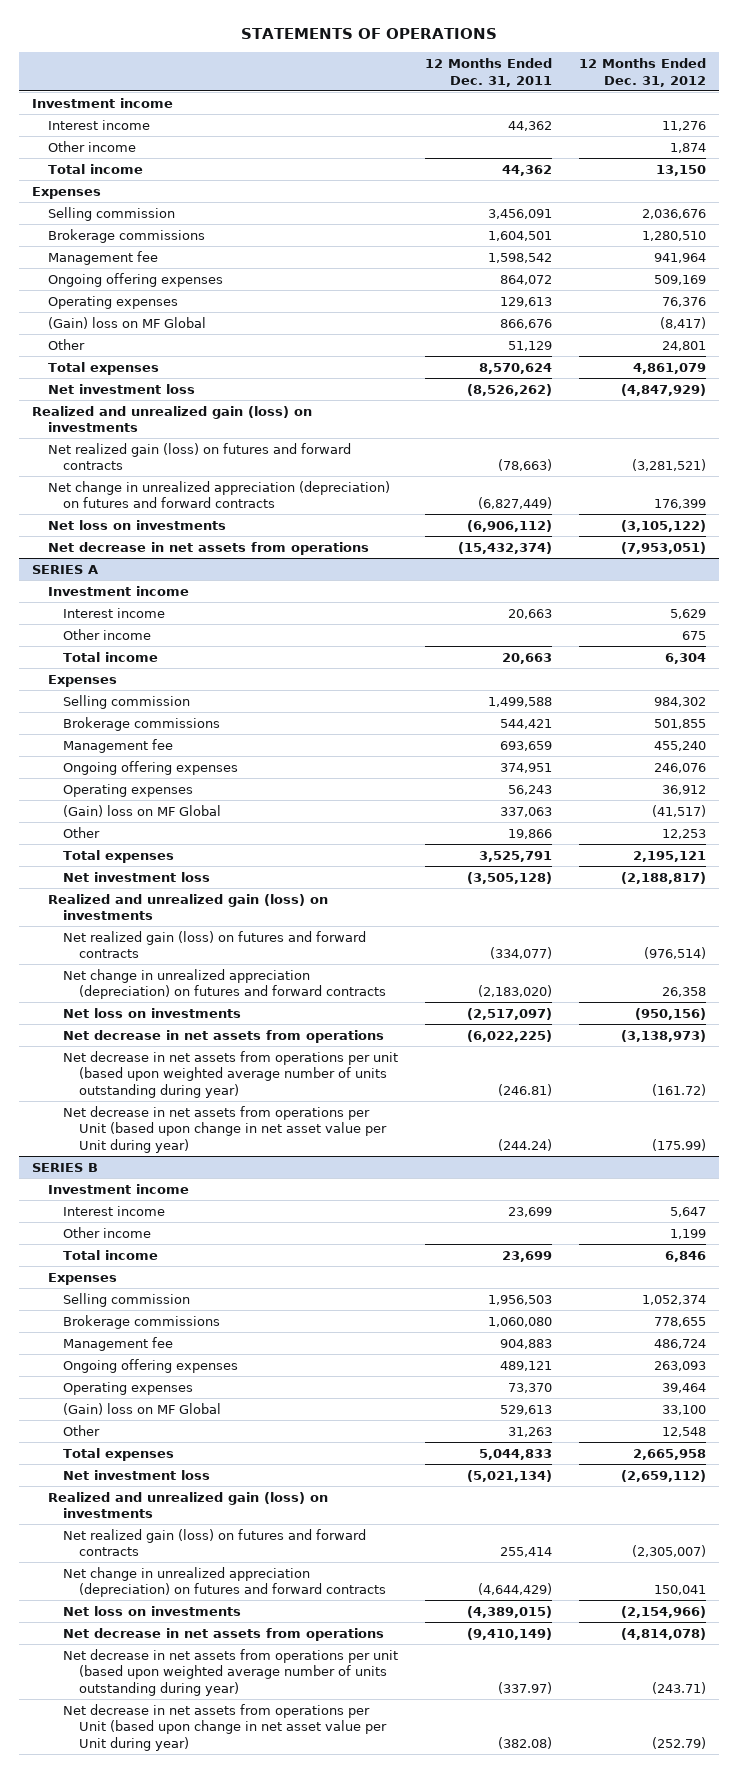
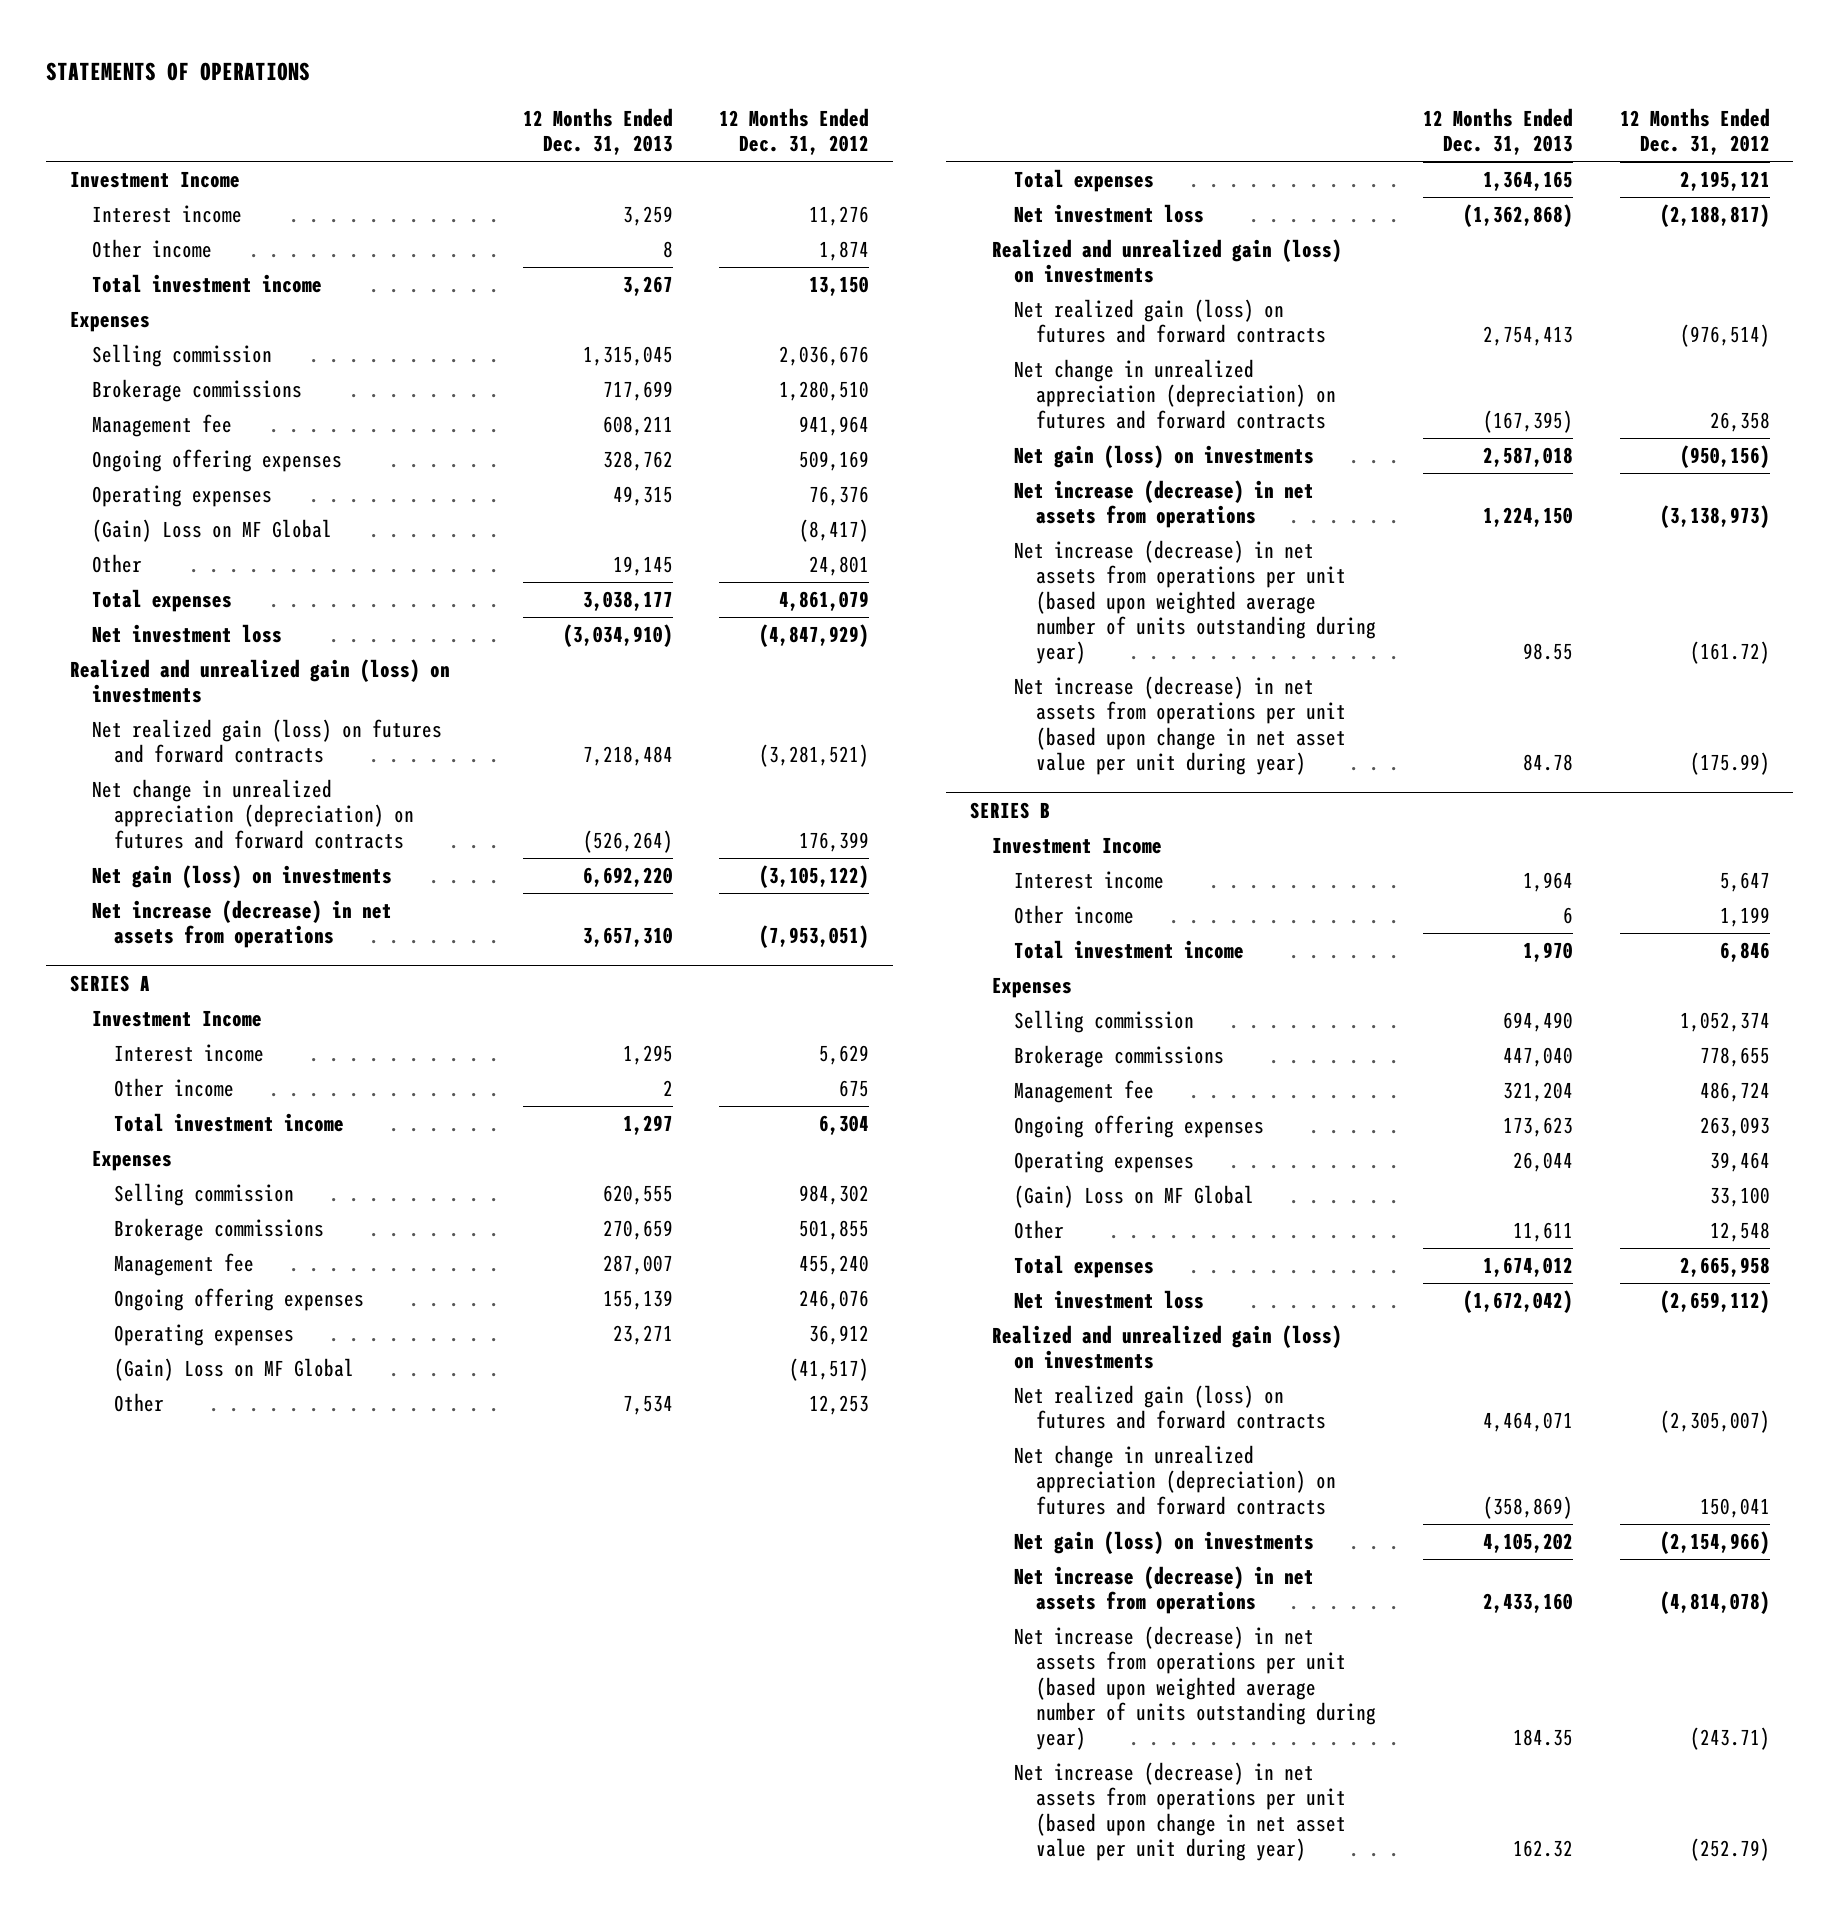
- | 12 Months Ended Dec. 31, 2011 | 12 Months Ended Dec. 31, 2012
+ | 12 Months Ended Dec. 31, 2013 | 12 Months Ended Dec. 31, 2012
- Investment income
+ Investment Income
- Total income | 44,362 | 13,150
+ Total investment income | 3,267 | 13,150
- (Gain) loss on MF Global | 866,676 | (8,417)
+ (Gain) Loss on MF Global | | (8,417)
- Net loss on investments | (6,906,112) | (3,105,122)
- Net decrease in net assets from operations | (15,432,374) | (7,953,051)
+ Net gain (loss) on investments | 6,692,220 | (3,105,122)
+ Net increase (decrease) in net assets from operations | 3,657,310 | (7,953,051)
@ SERIES A
- Investment income
+ Investment Income
- Total income | 20,663 | 6,304
+ Total investment income | 1,297 | 6,304
- (Gain) loss on MF Global | 337,063 | (41,517)
+ (Gain) Loss on MF Global | | (41,517)
- Net loss on investments | (2,517,097) | (950,156)
- Net decrease in net assets from operations | (6,022,225) | (3,138,973)
- Net decrease in net assets from operations per unit (based upon weighted average number of units outstanding during year) | (246.81) | (161.72)
- Net decrease in net assets from operations per Unit (based upon change in net asset value per Unit during year) | (244.24) | (175.99)
+ Net gain (loss) on investments | 2,587,018 | (950,156)
+ Net increase (decrease) in net assets from operations | 1,224,150 | (3,138,973)
+ Net increase (decrease) in net assets from operations per unit (based upon weighted average number of units outstanding during year) | 98.55 | (161.72)
+ Net increase (decrease) in net assets from operations per unit (based upon change in net asset value per unit during year) | 84.78 | (175.99)
@ SERIES B
- Investment income
+ Investment Income
- Total income | 23,699 | 6,846
+ Total investment income | 1,970 | 6,846
- (Gain) loss on MF Global | 529,613 | 33,100
+ (Gain) Loss on MF Global | | 33,100
- Net loss on investments | (4,389,015) | (2,154,966)
- Net decrease in net assets from operations | (9,410,149) | (4,814,078)
- Net decrease in net assets from operations per unit (based upon weighted average number of units outstanding during year) | (337.97) | (243.71)
- Net decrease in net assets from operations per Unit (based upon change in net asset value per Unit during year) | (382.08) | (252.79)
+ Net gain (loss) on investments | 4,105,202 | (2,154,966)
+ Net increase (decrease) in net assets from operations | 2,433,160 | (4,814,078)
+ Net increase (decrease) in net assets from operations per unit (based upon weighted average number of units outstanding during year) | 184.35 | (243.71)
+ Net increase (decrease) in net assets from operations per unit (based upon change in net asset value per unit during year) | 162.32 | (252.79)

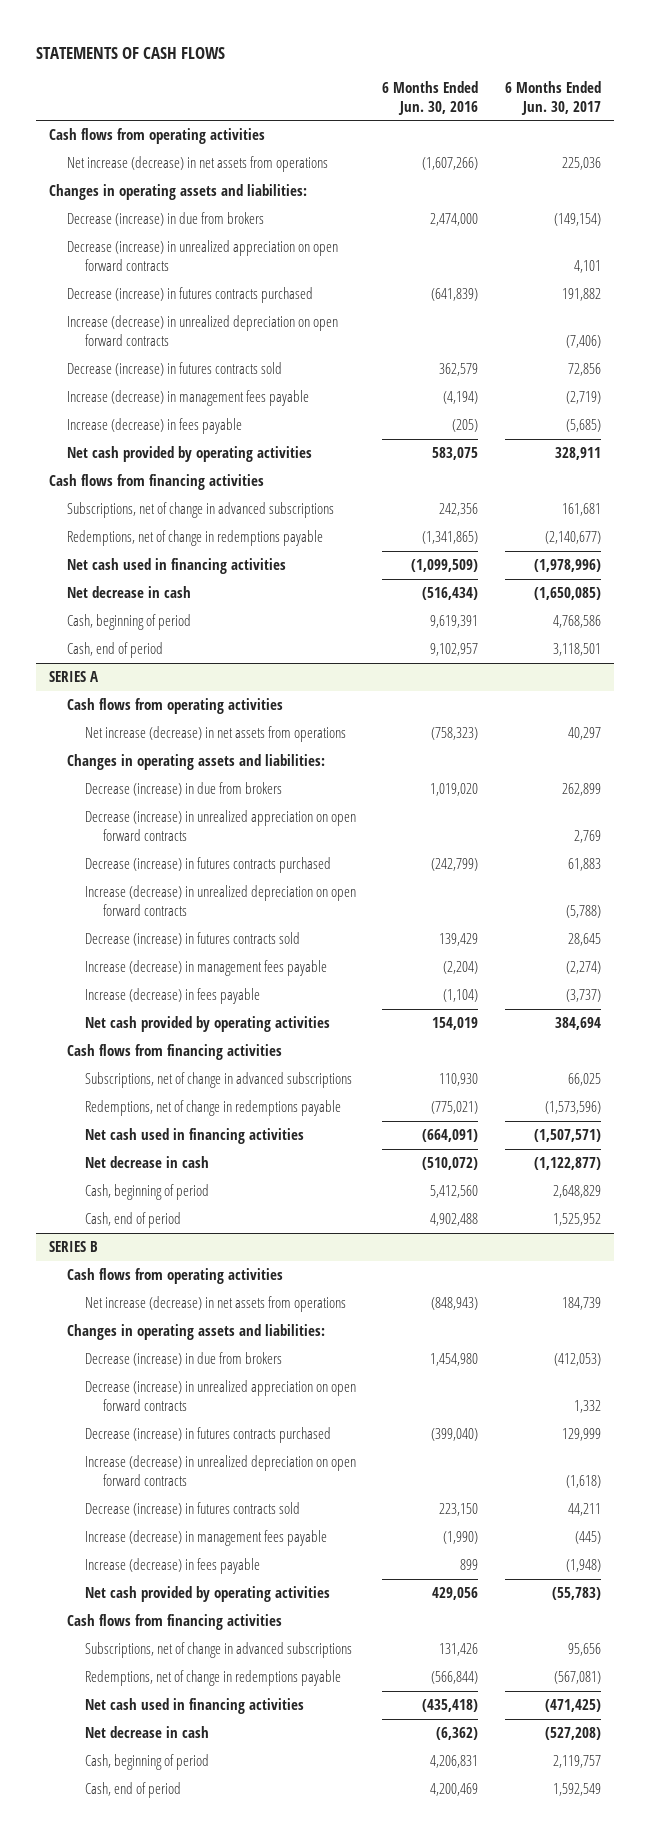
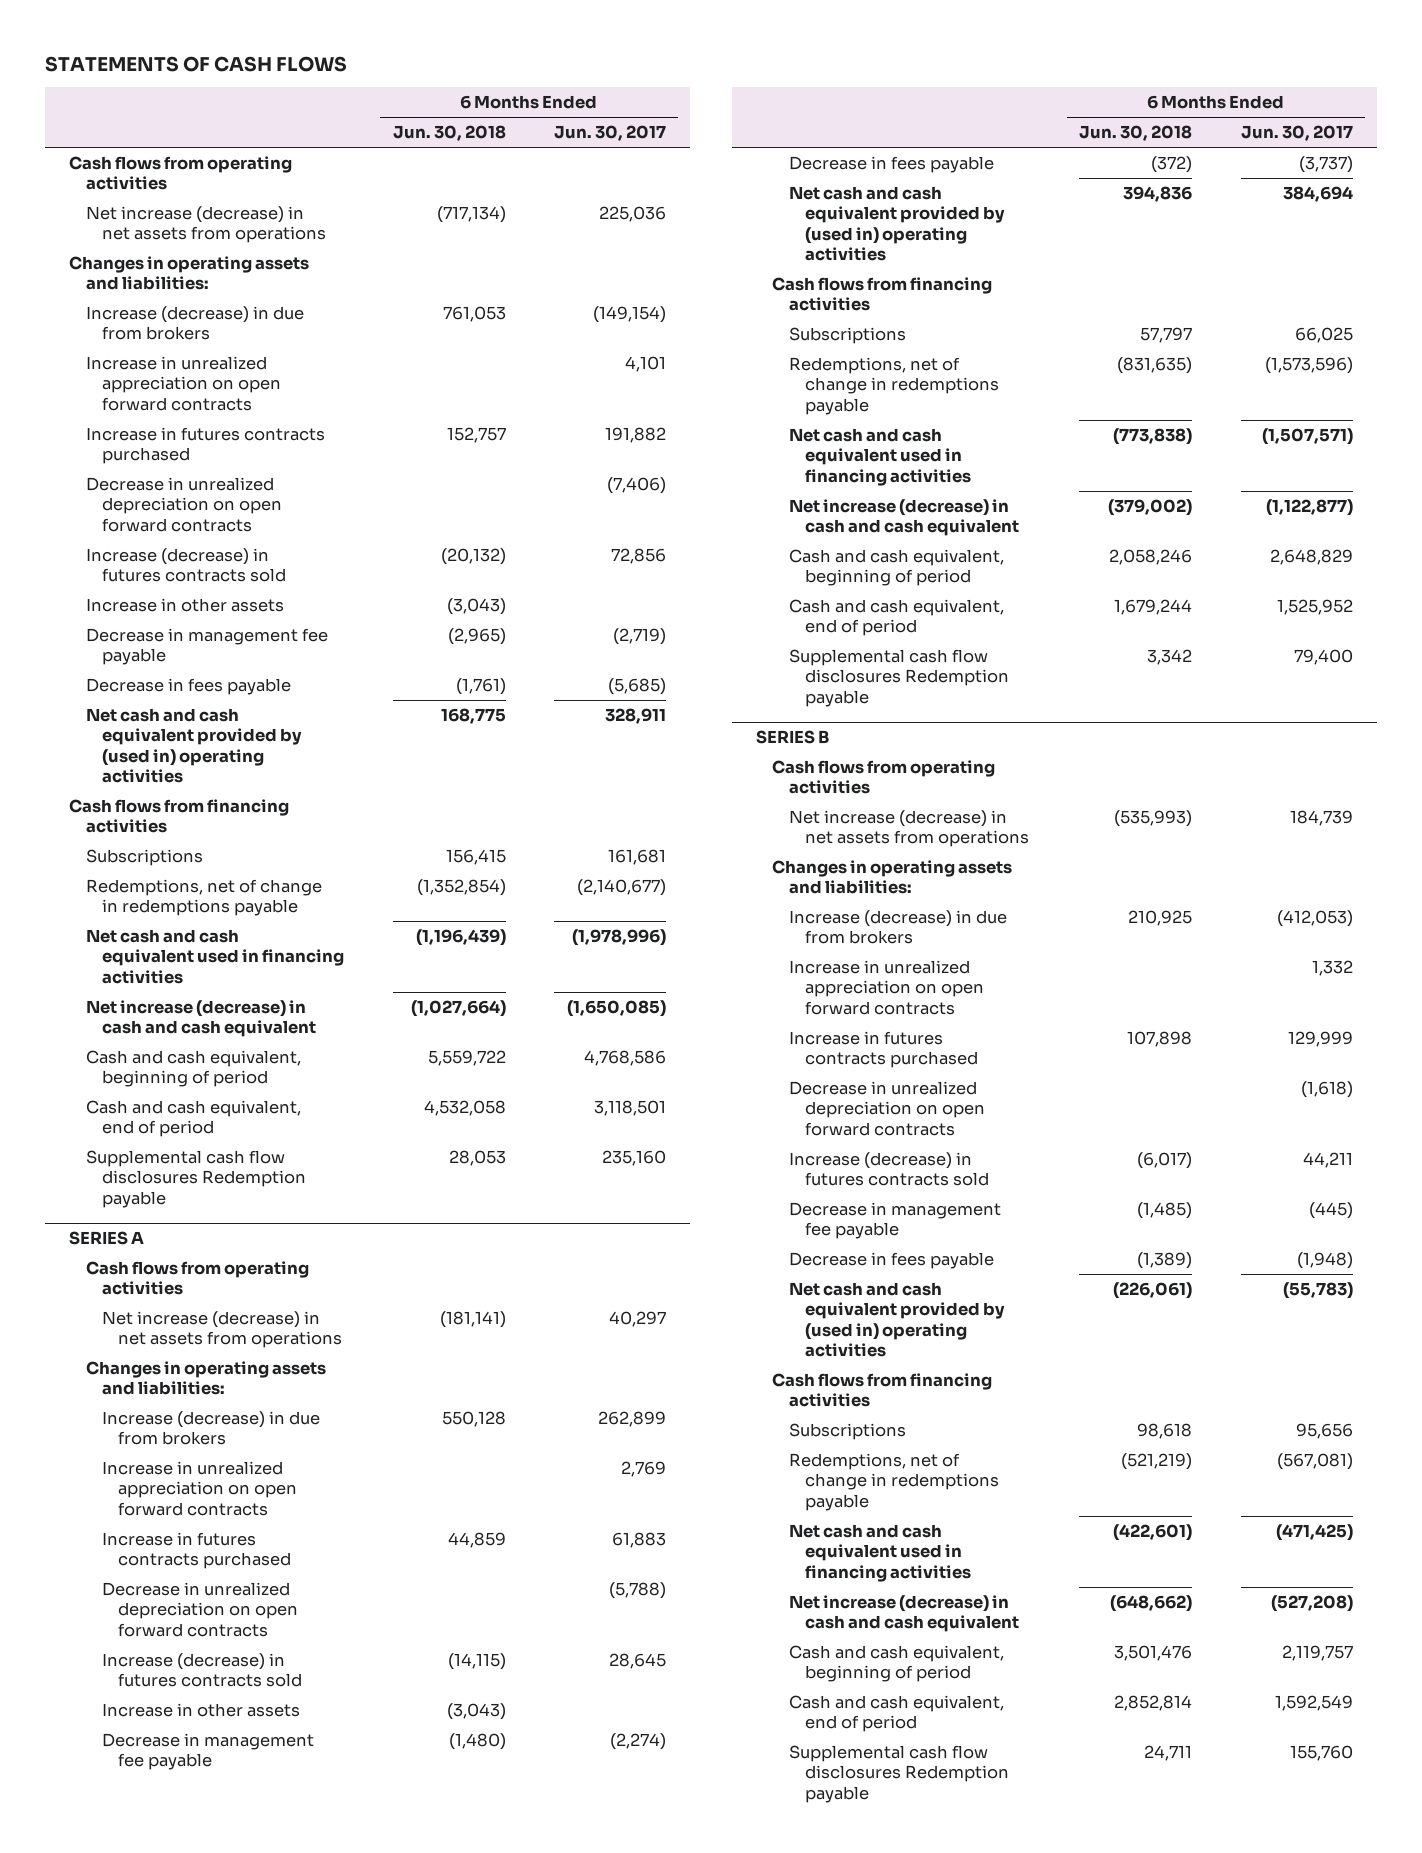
- | 6 Months Ended Jun. 30, 2016 | 6 Months Ended Jun. 30, 2017
+ | 6 Months Ended Jun. 30, 2018 | 6 Months Ended Jun. 30, 2017
- Decrease (increase) in due from brokers | 2,474,000 | (149,154)
- Decrease (increase) in unrealized appreciation on open forward contracts | | 4,101
- Decrease (increase) in futures contracts purchased | (641,839) | 191,882
- Increase (decrease) in unrealized depreciation on open forward contracts | | (7,406)
- Decrease (increase) in futures contracts sold | 362,579 | 72,856
- Increase (decrease) in management fees payable | (4,194) | (2,719)
- Increase (decrease) in fees payable | (205) | (5,685)
- Net cash provided by operating activities | 583,075 | 328,911
+ Increase (decrease) in due from brokers | 761,053 | (149,154)
+ Increase in unrealized appreciation on open forward contracts | | 4,101
+ Increase in futures contracts purchased | 152,757 | 191,882
+ Decrease in unrealized depreciation on open forward contracts | | (7,406)
+ Increase (decrease) in futures contracts sold | (20,132) | 72,856
+ Increase in other assets | (3,043) |
+ Decrease in management fee payable | (2,965) | (2,719)
+ Decrease in fees payable | (1,761) | (5,685)
+ Net cash and cash equivalent provided by (used in) operating activities | 168,775 | 328,911
- Subscriptions, net of change in advanced subscriptions | 242,356 | 161,681
+ Subscriptions | 156,415 | 161,681
- Net cash used in financing activities | (1,099,509) | (1,978,996)
- Net decrease in cash | (516,434) | (1,650,085)
- Cash, beginning of period | 9,619,391 | 4,768,586
- Cash, end of period | 9,102,957 | 3,118,501
+ Net cash and cash equivalent used in financing activities | (1,196,439) | (1,978,996)
+ Net increase (decrease) in cash and cash equivalent | (1,027,664) | (1,650,085)
+ Cash and cash equivalent, beginning of period | 5,559,722 | 4,768,586
+ Cash and cash equivalent, end of period | 4,532,058 | 3,118,501
+ Supplemental cash flow disclosures Redemption payable | 28,053 | 235,160
@ SERIES A
- Decrease (increase) in due from brokers | 1,019,020 | 262,899
- Decrease (increase) in unrealized appreciation on open forward contracts | | 2,769
- Decrease (increase) in futures contracts purchased | (242,799) | 61,883
- Increase (decrease) in unrealized depreciation on open forward contracts | | (5,788)
- Decrease (increase) in futures contracts sold | 139,429 | 28,645
- Increase (decrease) in management fees payable | (2,204) | (2,274)
- Increase (decrease) in fees payable | (1,104) | (3,737)
- Net cash provided by operating activities | 154,019 | 384,694
+ Increase (decrease) in due from brokers | 550,128 | 262,899
+ Increase in unrealized appreciation on open forward contracts | | 2,769
+ Increase in futures contracts purchased | 44,859 | 61,883
+ Decrease in unrealized depreciation on open forward contracts | | (5,788)
+ Increase (decrease) in futures contracts sold | (14,115) | 28,645
+ Increase in other assets | (3,043) |
+ Decrease in management fee payable | (1,480) | (2,274)
+ Decrease in fees payable | (372) | (3,737)
+ Net cash and cash equivalent provided by (used in) operating activities | 394,836 | 384,694
- Subscriptions, net of change in advanced subscriptions | 110,930 | 66,025
+ Subscriptions | 57,797 | 66,025
- Net cash used in financing activities | (664,091) | (1,507,571)
- Net decrease in cash | (510,072) | (1,122,877)
- Cash, beginning of period | 5,412,560 | 2,648,829
- Cash, end of period | 4,902,488 | 1,525,952
+ Net cash and cash equivalent used in financing activities | (773,838) | (1,507,571)
+ Net increase (decrease) in cash and cash equivalent | (379,002) | (1,122,877)
+ Cash and cash equivalent, beginning of period | 2,058,246 | 2,648,829
+ Cash and cash equivalent, end of period | 1,679,244 | 1,525,952
+ Supplemental cash flow disclosures Redemption payable | 3,342 | 79,400
@ SERIES B
- Decrease (increase) in due from brokers | 1,454,980 | (412,053)
- Decrease (increase) in unrealized appreciation on open forward contracts | | 1,332
- Decrease (increase) in futures contracts purchased | (399,040) | 129,999
- Increase (decrease) in unrealized depreciation on open forward contracts | | (1,618)
- Decrease (increase) in futures contracts sold | 223,150 | 44,211
- Increase (decrease) in management fees payable | (1,990) | (445)
- Increase (decrease) in fees payable | 899 | (1,948)
- Net cash provided by operating activities | 429,056 | (55,783)
+ Increase (decrease) in due from brokers | 210,925 | (412,053)
+ Increase in unrealized appreciation on open forward contracts | | 1,332
+ Increase in futures contracts purchased | 107,898 | 129,999
+ Decrease in unrealized depreciation on open forward contracts | | (1,618)
+ Increase (decrease) in futures contracts sold | (6,017) | 44,211
+ Decrease in management fee payable | (1,485) | (445)
+ Decrease in fees payable | (1,389) | (1,948)
+ Net cash and cash equivalent provided by (used in) operating activities | (226,061) | (55,783)
- Subscriptions, net of change in advanced subscriptions | 131,426 | 95,656
+ Subscriptions | 98,618 | 95,656
- Net cash used in financing activities | (435,418) | (471,425)
- Net decrease in cash | (6,362) | (527,208)
- Cash, beginning of period | 4,206,831 | 2,119,757
- Cash, end of period | 4,200,469 | 1,592,549
+ Net cash and cash equivalent used in financing activities | (422,601) | (471,425)
+ Net increase (decrease) in cash and cash equivalent | (648,662) | (527,208)
+ Cash and cash equivalent, beginning of period | 3,501,476 | 2,119,757
+ Cash and cash equivalent, end of period | 2,852,814 | 1,592,549
+ Supplemental cash flow disclosures Redemption payable | 24,711 | 155,760

